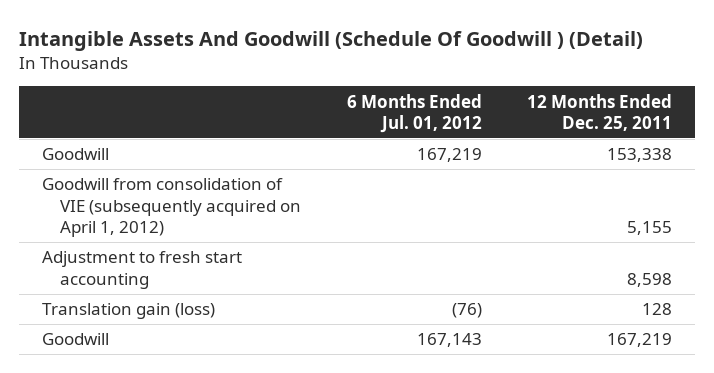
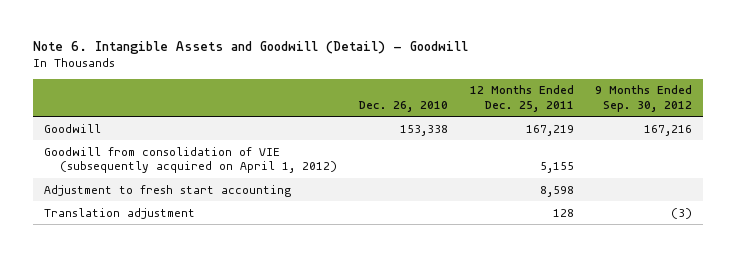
- Intangible Assets And Goodwill (Schedule Of Goodwill ) (Detail)
+ Note 6. Intangible Assets and Goodwill (Detail) - Goodwill
- | 6 Months Ended Jul. 01, 2012 | 12 Months Ended Dec. 25, 2011
+ | Dec. 26, 2010 | 12 Months Ended Dec. 25, 2011 | 9 Months Ended Sep. 30, 2012
- Goodwill | 167,219 | 153,338
moved up: Goodwill | 153,338 | 167,219 | 167,216
- Translation gain (loss) | (76) | 128
+ Translation adjustment | | 128 | (3)

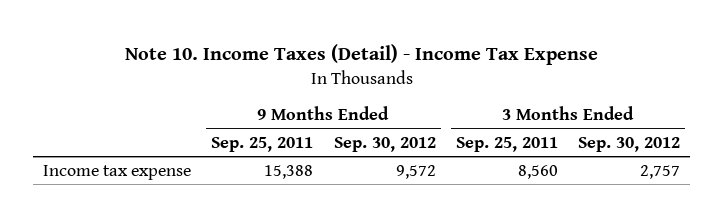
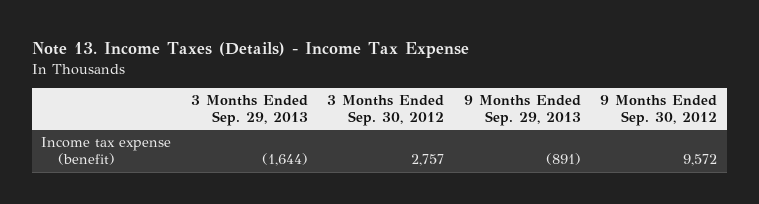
- Note 10. Income Taxes (Detail) - Income Tax Expense
+ Note 13. Income Taxes (Details) - Income Tax Expense
- | 9 Months Ended Sep. 25, 2011 | 9 Months Ended Sep. 30, 2012 | 3 Months Ended Sep. 25, 2011 | 3 Months Ended Sep. 30, 2012
+ | 3 Months Ended Sep. 29, 2013 | 3 Months Ended Sep. 30, 2012 | 9 Months Ended Sep. 29, 2013 | 9 Months Ended Sep. 30, 2012
- Income tax expense | 15,388 | 9,572 | 8,560 | 2,757
+ Income tax expense (benefit) | (1,644) | 2,757 | (891) | 9,572

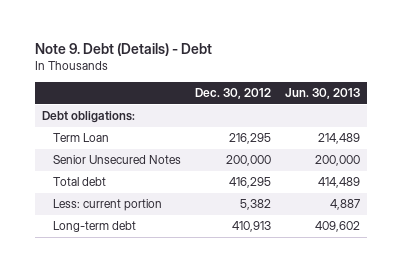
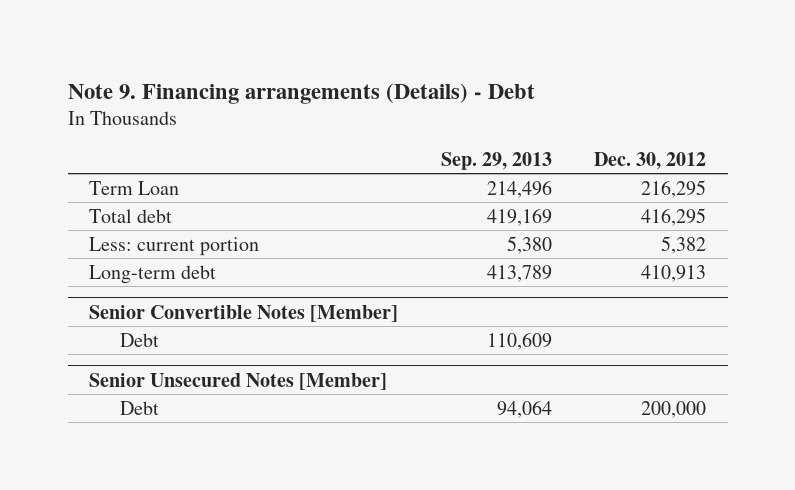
- Note 9. Debt (Details) - Debt
+ Note 9. Financing arrangements (Details) - Debt
- | Dec. 30, 2012 | Jun. 30, 2013
+ | Sep. 29, 2013 | Dec. 30, 2012
- Debt obligations:
- Senior Unsecured Notes | 200,000 | 200,000
+ Senior Convertible Notes [Member]
+ Debt | 110,609 |
+ Senior Unsecured Notes [Member]
+ Debt | 94,064 | 200,000

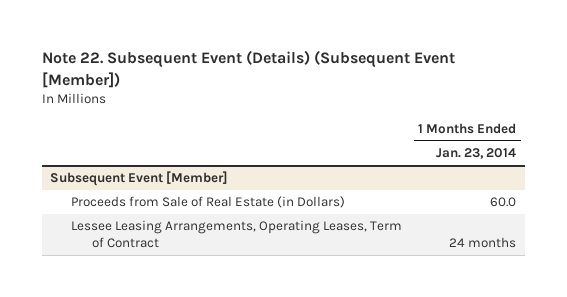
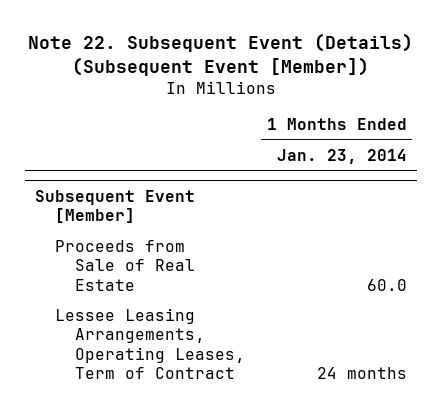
@ Subsequent Event [Member]
- Proceeds from Sale of Real Estate (in Dollars) | 60.0
+ Proceeds from Sale of Real Estate | 60.0

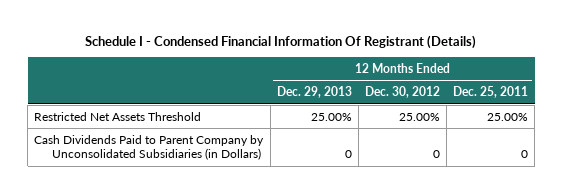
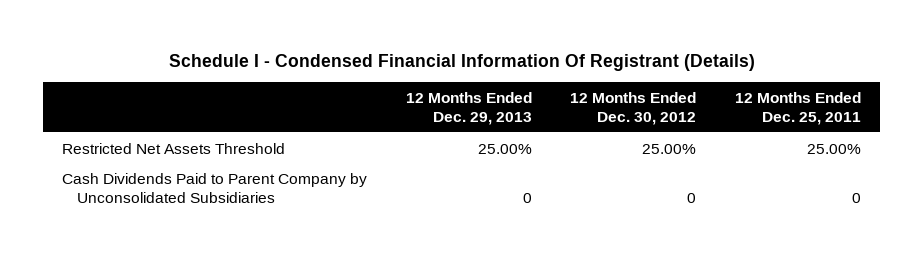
- Cash Dividends Paid to Parent Company by Unconsolidated Subsidiaries (in Dollars) | 0 | 0 | 0
+ Cash Dividends Paid to Parent Company by Unconsolidated Subsidiaries | 0 | 0 | 0

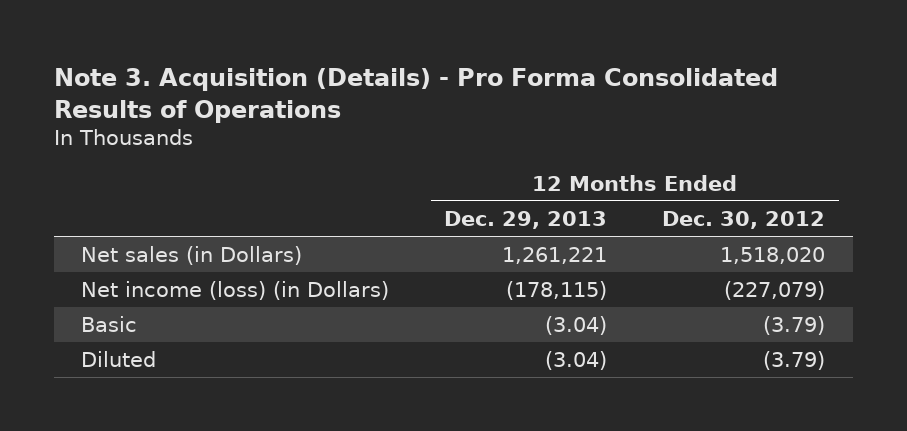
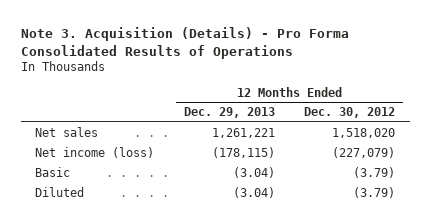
- Net sales (in Dollars) | 1,261,221 | 1,518,020
- Net income (loss) (in Dollars) | (178,115) | (227,079)
+ Net sales | 1,261,221 | 1,518,020
+ Net income (loss) | (178,115) | (227,079)

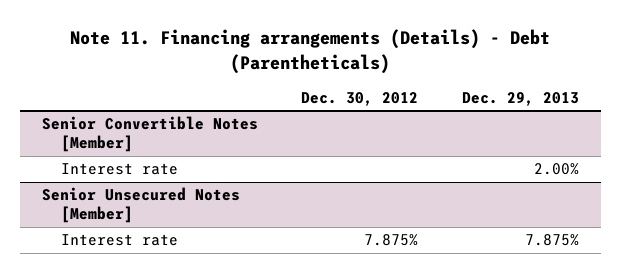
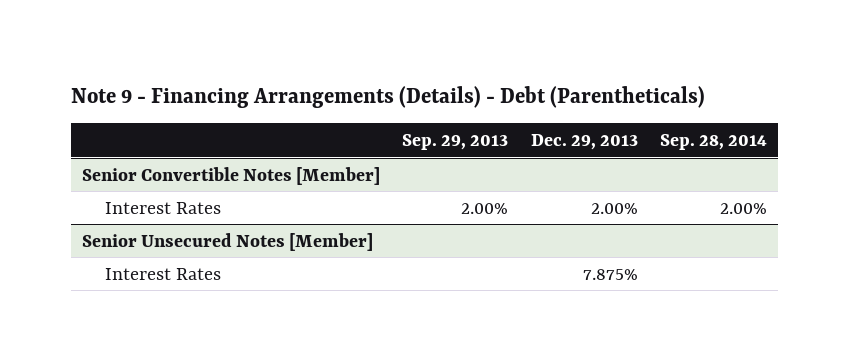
- Note 11. Financing arrangements (Details) - Debt (Parentheticals)
+ Note 9 - Financing Arrangements (Details) - Debt (Parentheticals)
- | Dec. 30, 2012 | Dec. 29, 2013
+ | Sep. 29, 2013 | Dec. 29, 2013 | Sep. 28, 2014
@ Senior Convertible Notes [Member]
- Interest rate | | 2.00%
+ Interest Rates | 2.00% | 2.00% | 2.00%
@ Senior Unsecured Notes [Member]
- Interest rate | 7.875% | 7.875%
+ Interest Rates | | 7.875% |

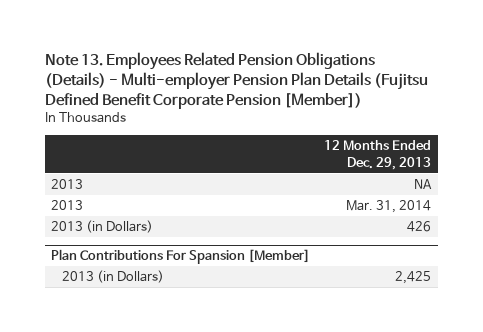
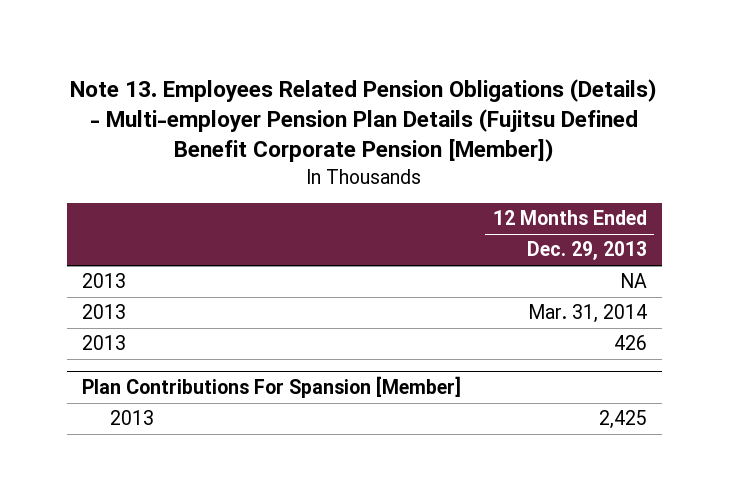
- 2013 (in Dollars) | 426
+ 2013 | 426
@ Plan Contributions For Spansion [Member]
- 2013 (in Dollars) | 2,425
+ 2013 | 2,425

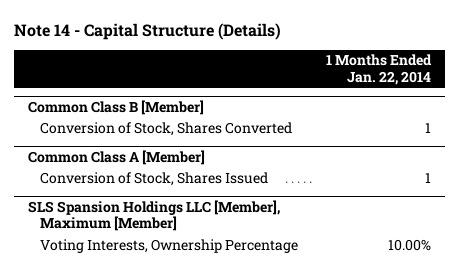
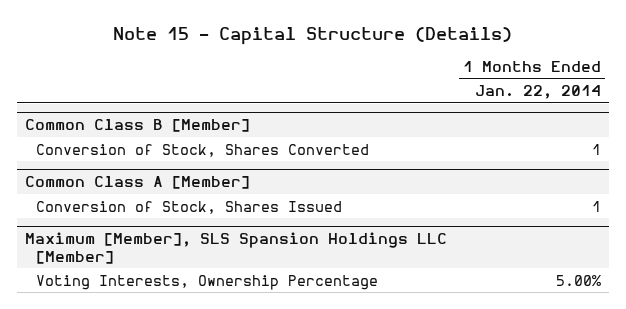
- Note 14 - Capital Structure (Details)
+ Note 15 - Capital Structure (Details)
- SLS Spansion Holdings LLC [Member], Maximum [Member]
- Voting Interests, Ownership Percentage | 10.00%
+ Maximum [Member], SLS Spansion Holdings LLC [Member]
+ Voting Interests, Ownership Percentage | 5.00%

